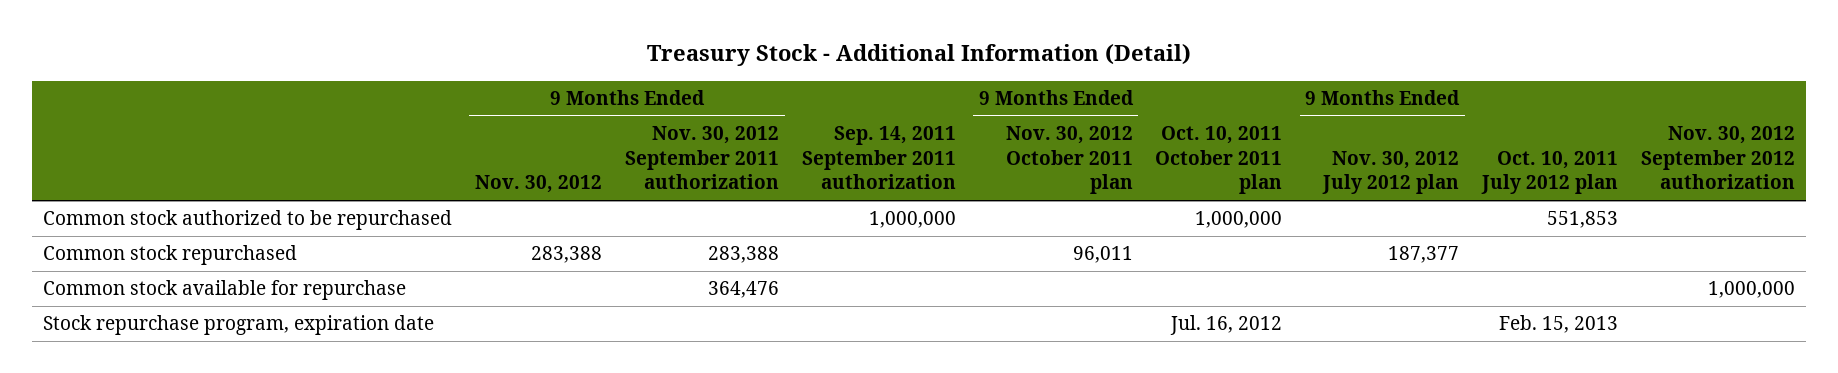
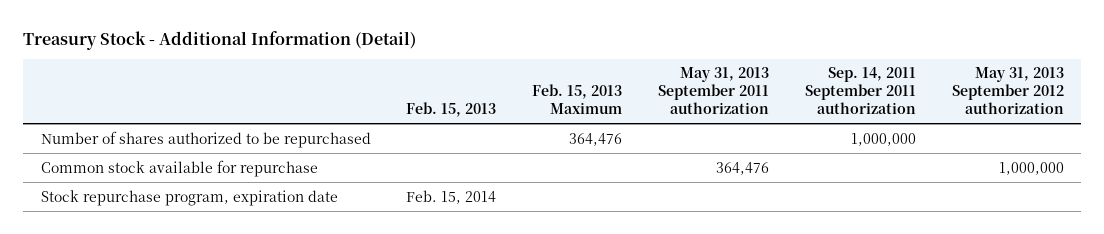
- | 9 Months Ended Nov. 30, 2012 | 9 Months Ended Nov. 30, 2012 September 2011 authorization | Sep. 14, 2011 September 2011 authorization | 9 Months Ended Nov. 30, 2012 October 2011 plan | Oct. 10, 2011 October 2011 plan | 9 Months Ended Nov. 30, 2012 July 2012 plan | Oct. 10, 2011 July 2012 plan | Nov. 30, 2012 September 2012 authorization
+ | Feb. 15, 2013 | Feb. 15, 2013 Maximum | May 31, 2013 September 2011 authorization | Sep. 14, 2011 September 2011 authorization | May 31, 2013 September 2012 authorization
- Common stock authorized to be repurchased | | | 1,000,000 | | 1,000,000 | | 551,853 |
- Common stock repurchased | 283,388 | 283,388 | | 96,011 | | 187,377 | |
+ Number of shares authorized to be repurchased | | 364,476 | | 1,000,000 |

